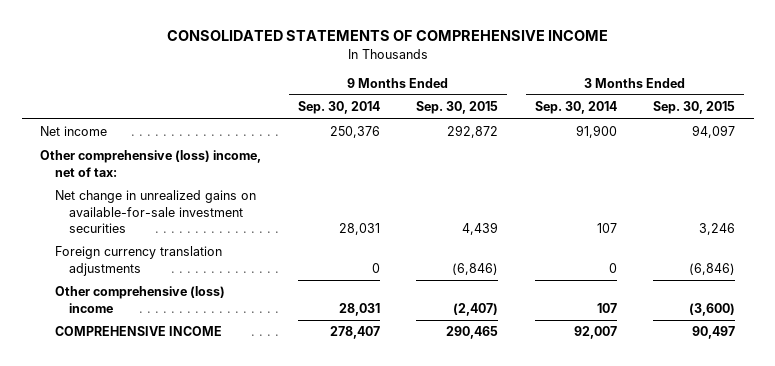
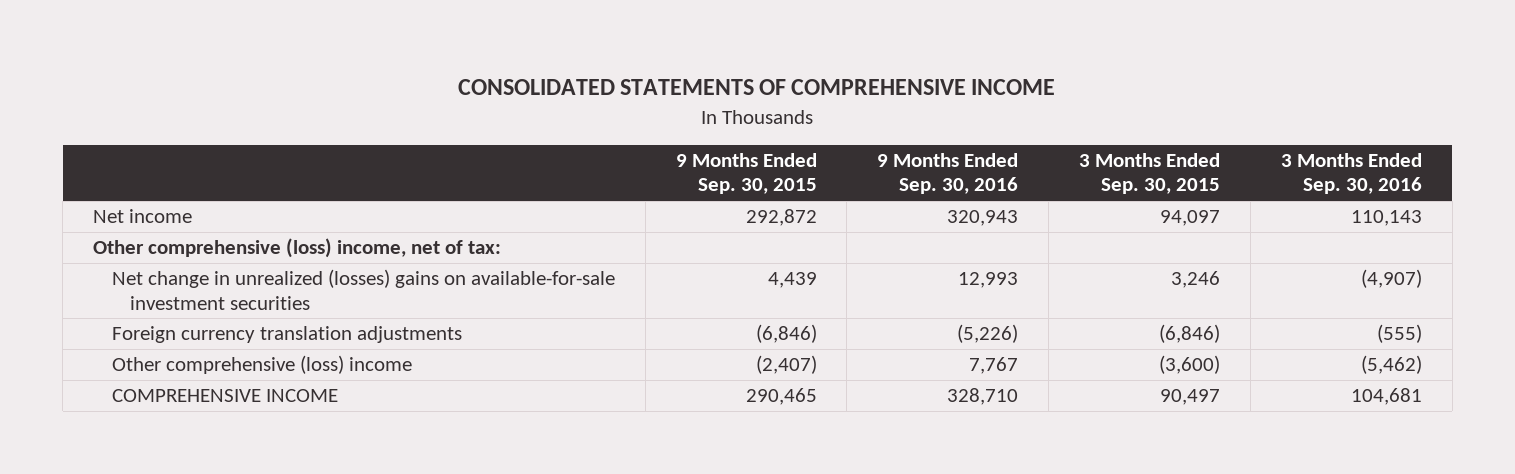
- | 9 Months Ended Sep. 30, 2014 | 9 Months Ended Sep. 30, 2015 | 3 Months Ended Sep. 30, 2014 | 3 Months Ended Sep. 30, 2015
+ | 9 Months Ended Sep. 30, 2015 | 9 Months Ended Sep. 30, 2016 | 3 Months Ended Sep. 30, 2015 | 3 Months Ended Sep. 30, 2016
- Net change in unrealized gains on available-for-sale investment securities | 28,031 | 4,439 | 107 | 3,246
+ Net change in unrealized (losses) gains on available-for-sale investment securities | 4,439 | 12,993 | 3,246 | (4,907)

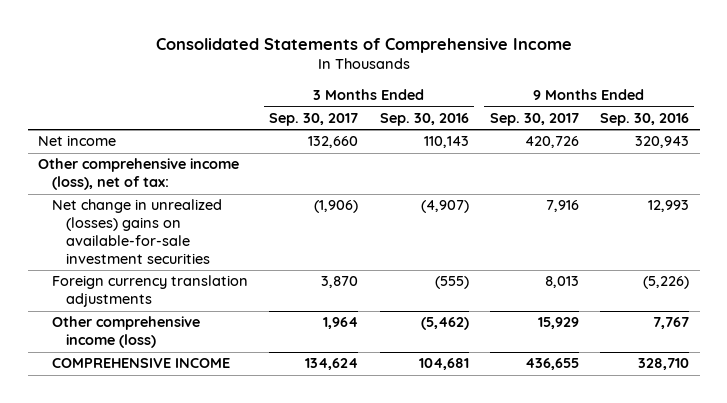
- CONSOLIDATED STATEMENTS OF COMPREHENSIVE INCOME
+ Consolidated Statements of Comprehensive Income
- | 9 Months Ended Sep. 30, 2015 | 9 Months Ended Sep. 30, 2016 | 3 Months Ended Sep. 30, 2015 | 3 Months Ended Sep. 30, 2016
+ | 3 Months Ended Sep. 30, 2017 | 3 Months Ended Sep. 30, 2016 | 9 Months Ended Sep. 30, 2017 | 9 Months Ended Sep. 30, 2016
- Other comprehensive (loss) income, net of tax:
+ Other comprehensive income (loss), net of tax:
- Other comprehensive (loss) income | (2,407) | 7,767 | (3,600) | (5,462)
+ Other comprehensive income (loss) | 1,964 | (5,462) | 15,929 | 7,767

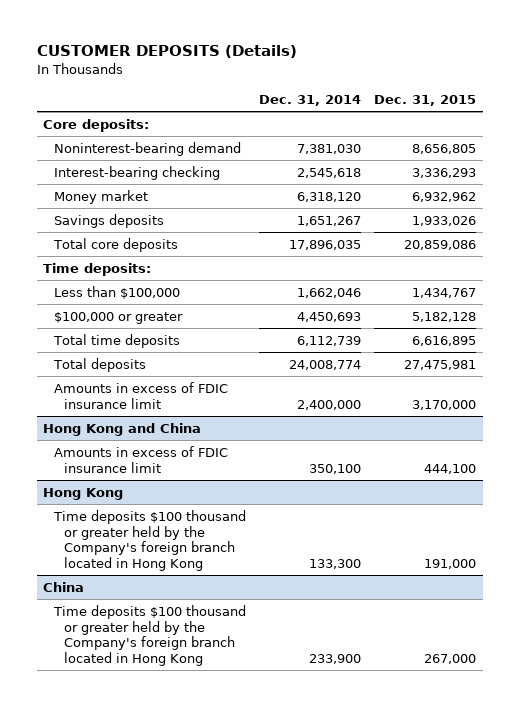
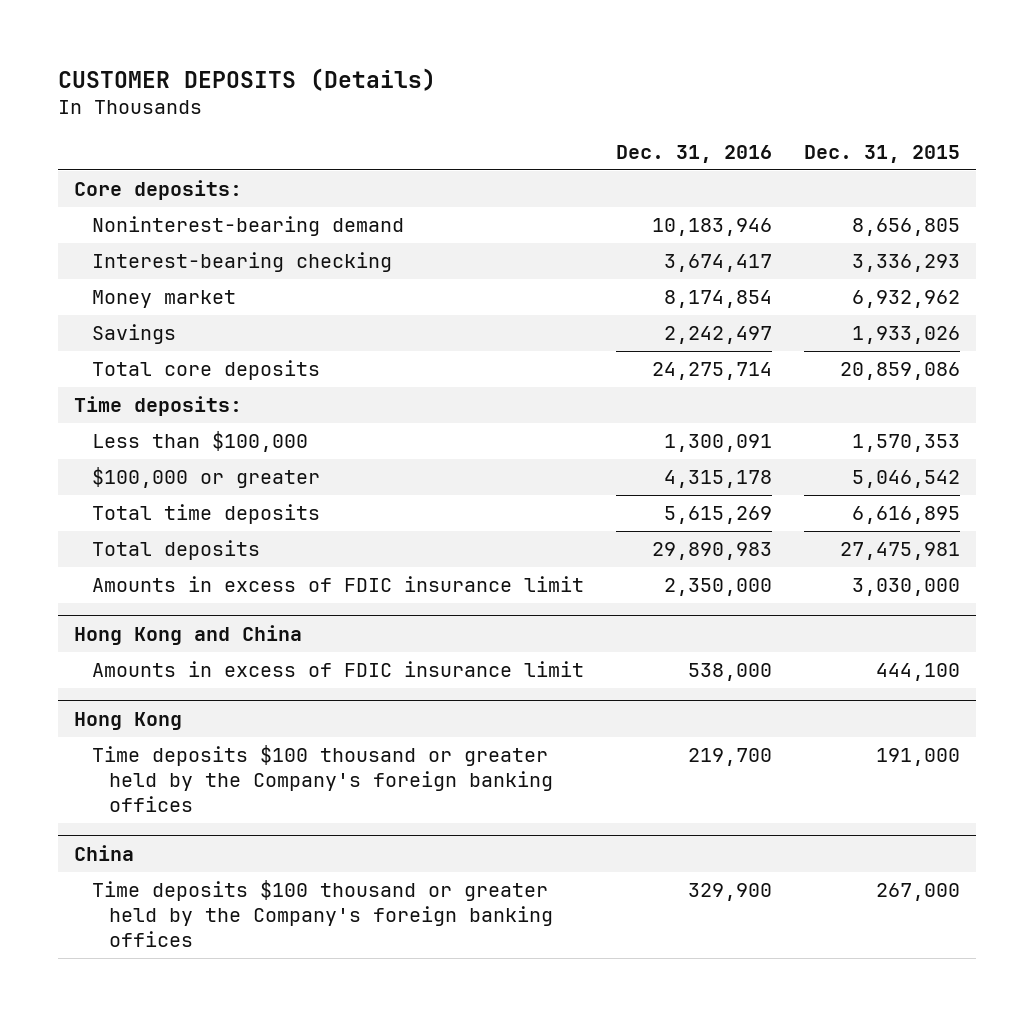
- | Dec. 31, 2014 | Dec. 31, 2015
+ | Dec. 31, 2016 | Dec. 31, 2015
- Savings deposits | 1,651,267 | 1,933,026
+ Savings | 2,242,497 | 1,933,026
- Less than $100,000 | 1,662,046 | 1,434,767
- $100,000 or greater | 4,450,693 | 5,182,128
+ Less than $100,000 | 1,300,091 | 1,570,353
+ $100,000 or greater | 4,315,178 | 5,046,542
- Amounts in excess of FDIC insurance limit | 2,400,000 | 3,170,000
+ Amounts in excess of FDIC insurance limit | 2,350,000 | 3,030,000
@ Hong Kong
- Time deposits $100 thousand or greater held by the Company's foreign branch located in Hong Kong | 133,300 | 191,000
+ Time deposits $100 thousand or greater held by the Company's foreign banking offices | 219,700 | 191,000
@ China
- Time deposits $100 thousand or greater held by the Company's foreign branch located in Hong Kong | 233,900 | 267,000
+ Time deposits $100 thousand or greater held by the Company's foreign banking offices | 329,900 | 267,000

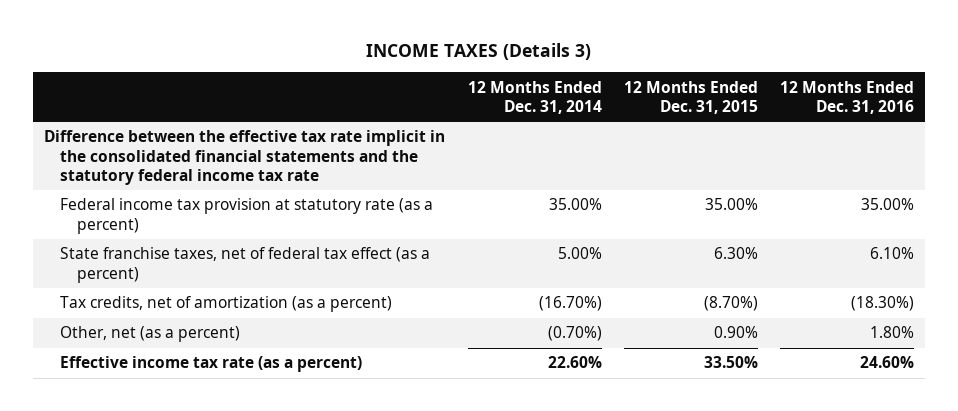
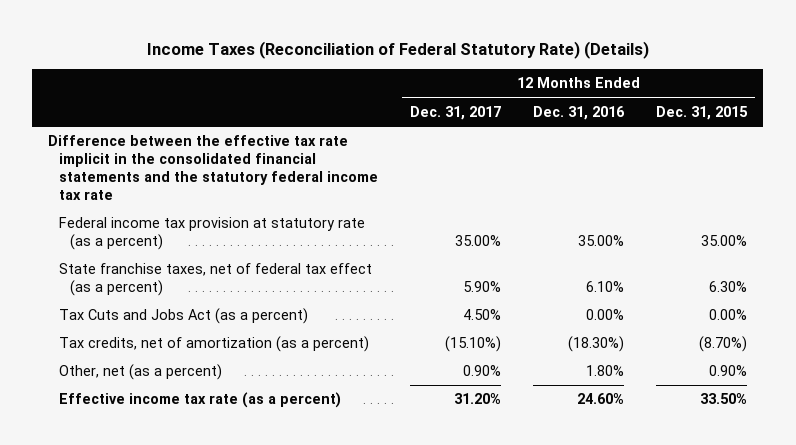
- INCOME TAXES (Details 3)
+ Income Taxes (Reconciliation of Federal Statutory Rate) (Details)
- | 12 Months Ended Dec. 31, 2014 | 12 Months Ended Dec. 31, 2015 | 12 Months Ended Dec. 31, 2016
+ | 12 Months Ended Dec. 31, 2017 | 12 Months Ended Dec. 31, 2016 | 12 Months Ended Dec. 31, 2015
+ Tax Cuts and Jobs Act (as a percent) | 4.50% | 0.00% | 0.00%

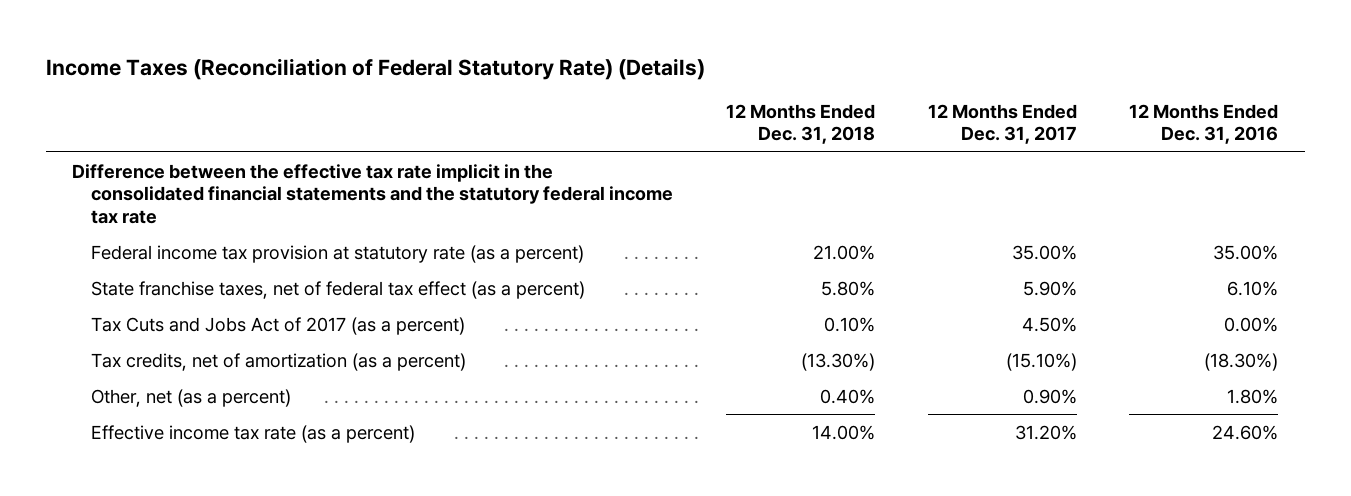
- | 12 Months Ended Dec. 31, 2017 | 12 Months Ended Dec. 31, 2016 | 12 Months Ended Dec. 31, 2015
+ | 12 Months Ended Dec. 31, 2018 | 12 Months Ended Dec. 31, 2017 | 12 Months Ended Dec. 31, 2016
- Tax Cuts and Jobs Act (as a percent) | 4.50% | 0.00% | 0.00%
+ Tax Cuts and Jobs Act of 2017 (as a percent) | 0.10% | 4.50% | 0.00%

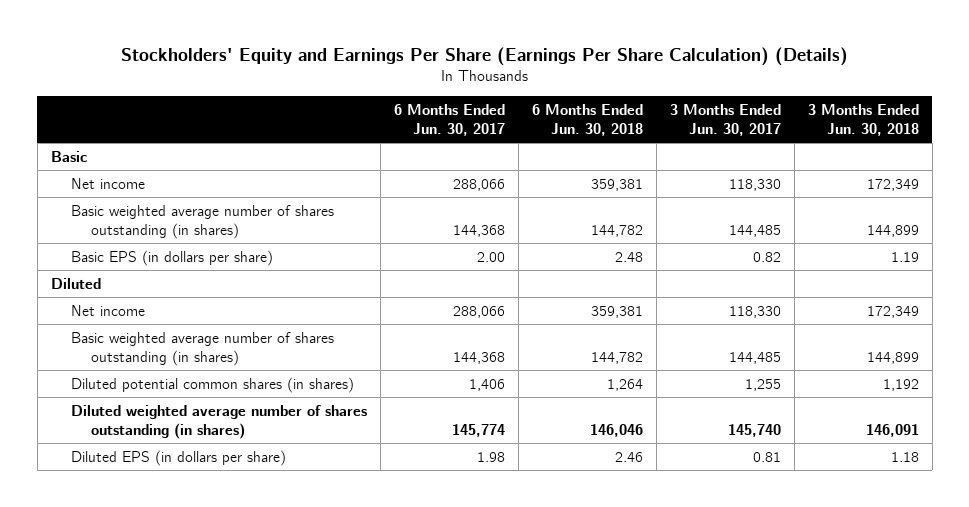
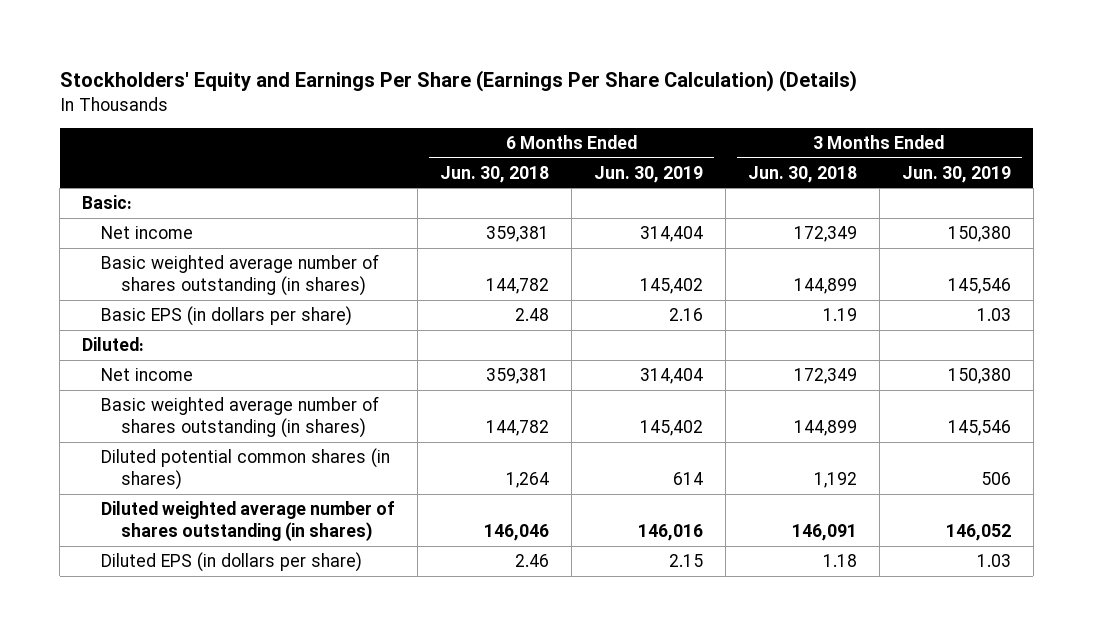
- | 6 Months Ended Jun. 30, 2017 | 6 Months Ended Jun. 30, 2018 | 3 Months Ended Jun. 30, 2017 | 3 Months Ended Jun. 30, 2018
+ | 6 Months Ended Jun. 30, 2018 | 6 Months Ended Jun. 30, 2019 | 3 Months Ended Jun. 30, 2018 | 3 Months Ended Jun. 30, 2019
- Basic
+ Basic:
- Diluted
+ Diluted:

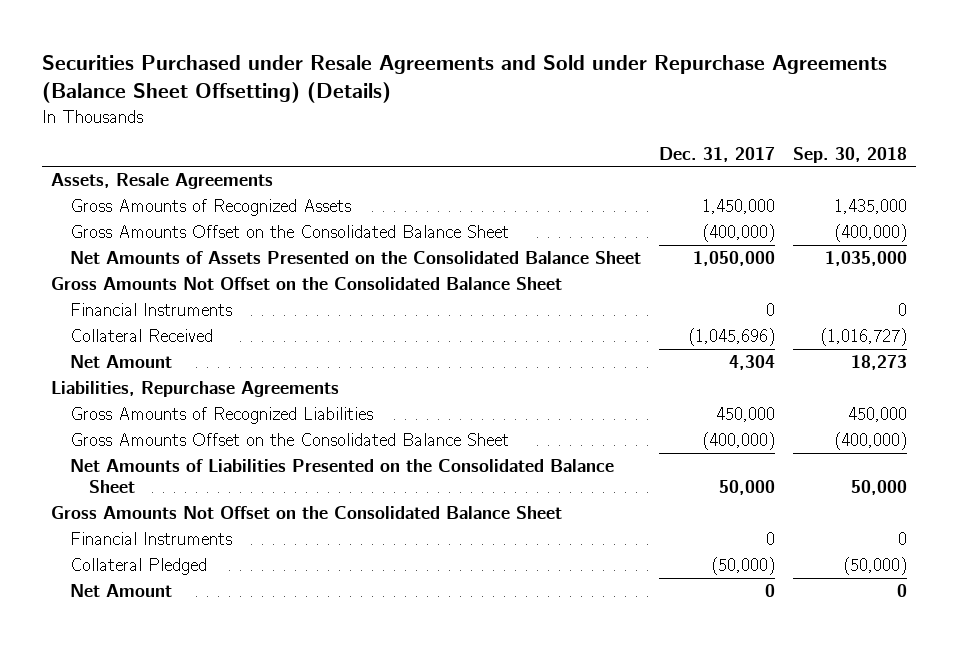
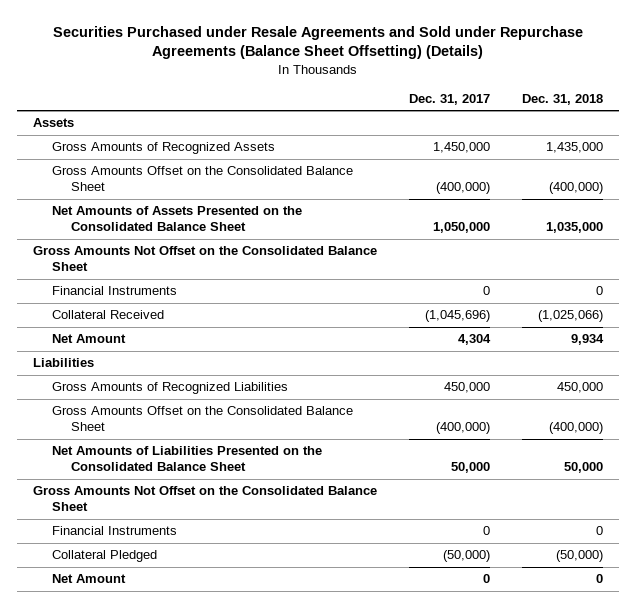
- | Dec. 31, 2017 | Sep. 30, 2018
+ | Dec. 31, 2017 | Dec. 31, 2018
- Assets, Resale Agreements
+ Assets
- Liabilities, Repurchase Agreements
+ Liabilities

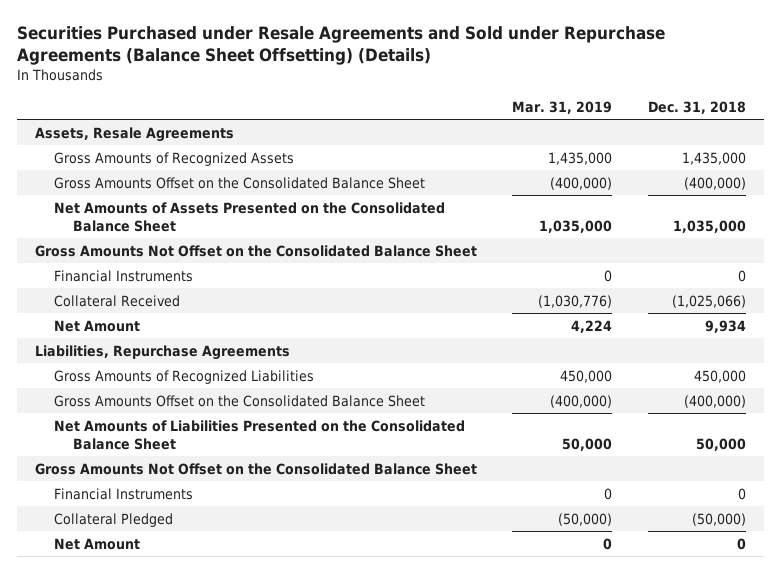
- | Dec. 31, 2017 | Dec. 31, 2018
+ | Mar. 31, 2019 | Dec. 31, 2018
- Assets
+ Assets, Resale Agreements
- Liabilities
+ Liabilities, Repurchase Agreements

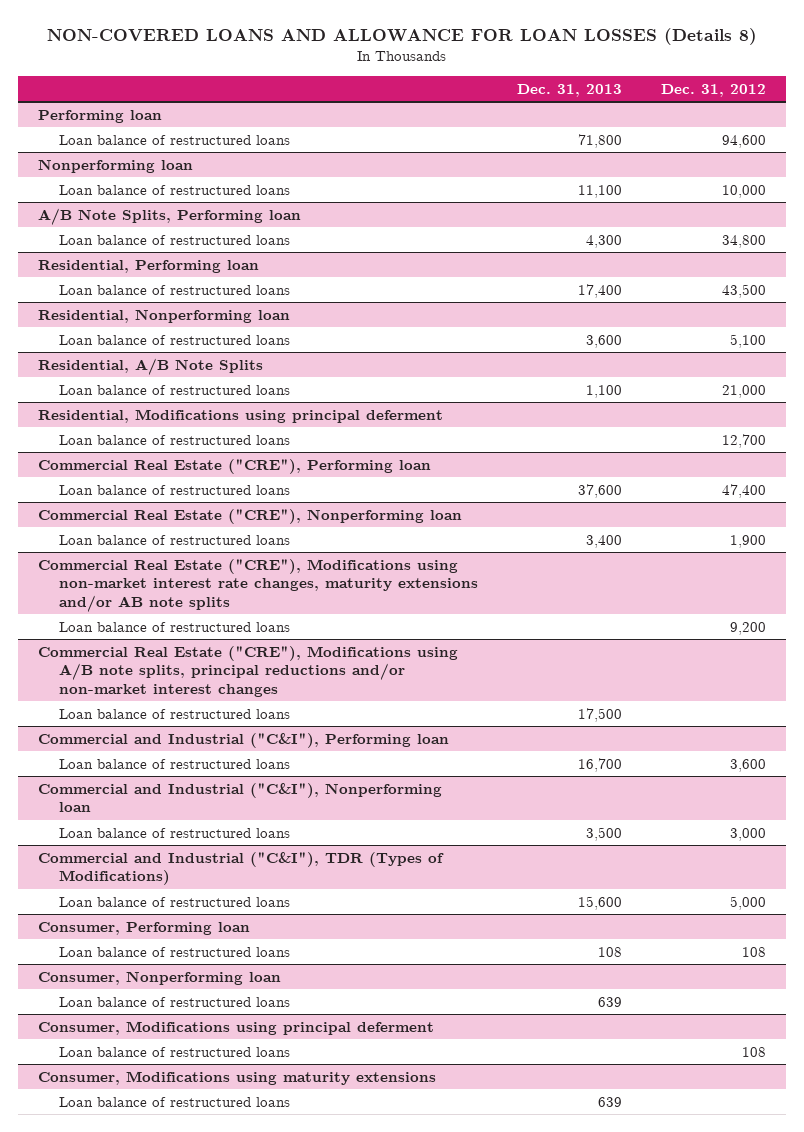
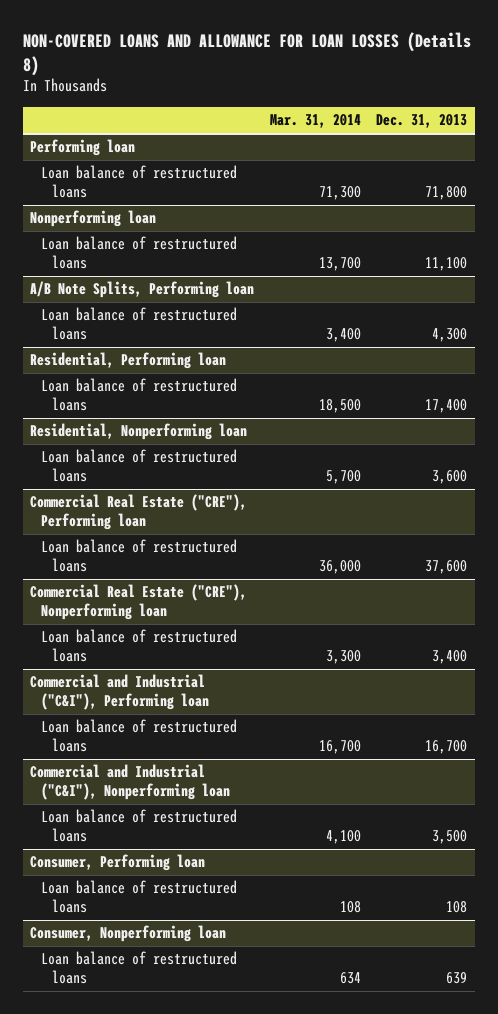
- | Dec. 31, 2013 | Dec. 31, 2012
+ | Mar. 31, 2014 | Dec. 31, 2013
- Residential, A/B Note Splits
- Loan balance of restructured loans | 1,100 | 21,000
- Residential, Modifications using principal deferment
- Loan balance of restructured loans | | 12,700
- Commercial Real Estate ("CRE"), Modifications using non-market interest rate changes, maturity extensions and/or AB note splits
- Loan balance of restructured loans | | 9,200
- Commercial Real Estate ("CRE"), Modifications using A/B note splits, principal reductions and/or non-market interest changes
- Loan balance of restructured loans | 17,500 |
- Commercial and Industrial ("C&I"), TDR (Types of Modifications)
- Loan balance of restructured loans | 15,600 | 5,000
- Consumer, Modifications using principal deferment
- Loan balance of restructured loans | | 108
- Consumer, Modifications using maturity extensions
- Loan balance of restructured loans | 639 |

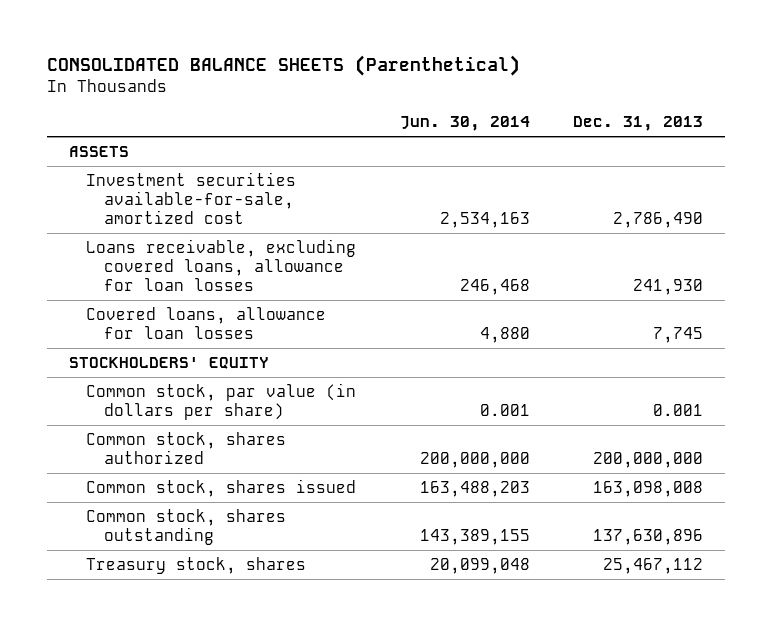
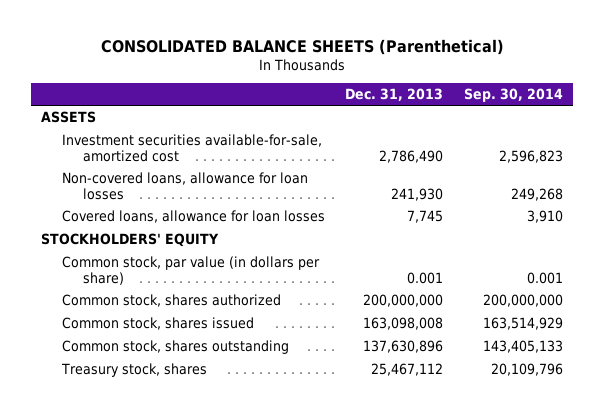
- | Jun. 30, 2014 | Dec. 31, 2013
+ | Dec. 31, 2013 | Sep. 30, 2014
- Loans receivable, excluding covered loans, allowance for loan losses | 246,468 | 241,930
+ Non-covered loans, allowance for loan losses | 241,930 | 249,268

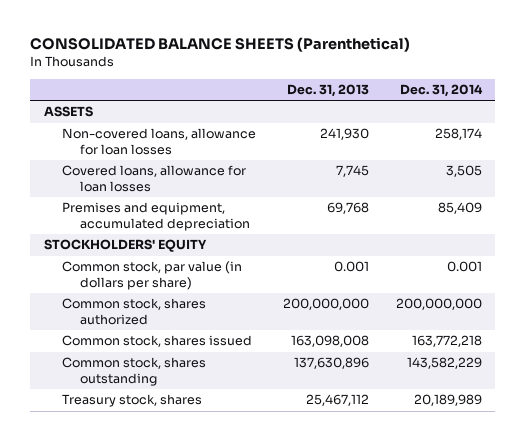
- | Dec. 31, 2013 | Sep. 30, 2014
+ | Dec. 31, 2013 | Dec. 31, 2014
- Investment securities available-for-sale, amortized cost | 2,786,490 | 2,596,823
+ Premises and equipment, accumulated depreciation | 69,768 | 85,409

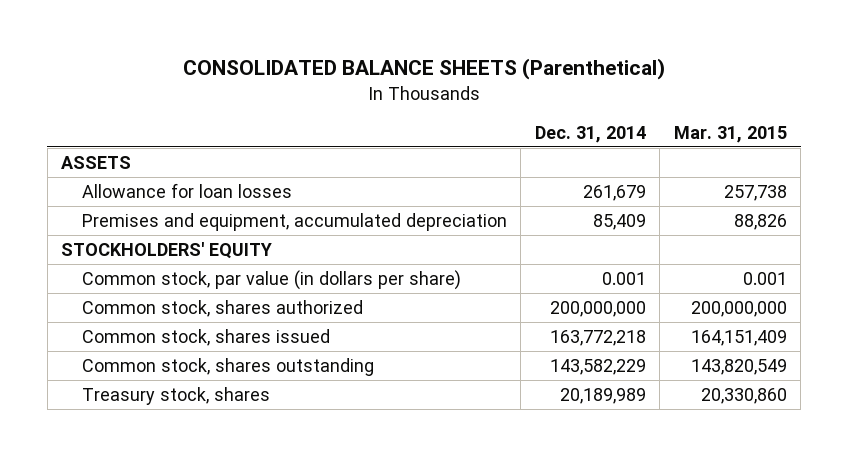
- | Dec. 31, 2013 | Dec. 31, 2014
+ | Dec. 31, 2014 | Mar. 31, 2015
- Non-covered loans, allowance for loan losses | 241,930 | 258,174
- Covered loans, allowance for loan losses | 7,745 | 3,505
+ Allowance for loan losses | 261,679 | 257,738

